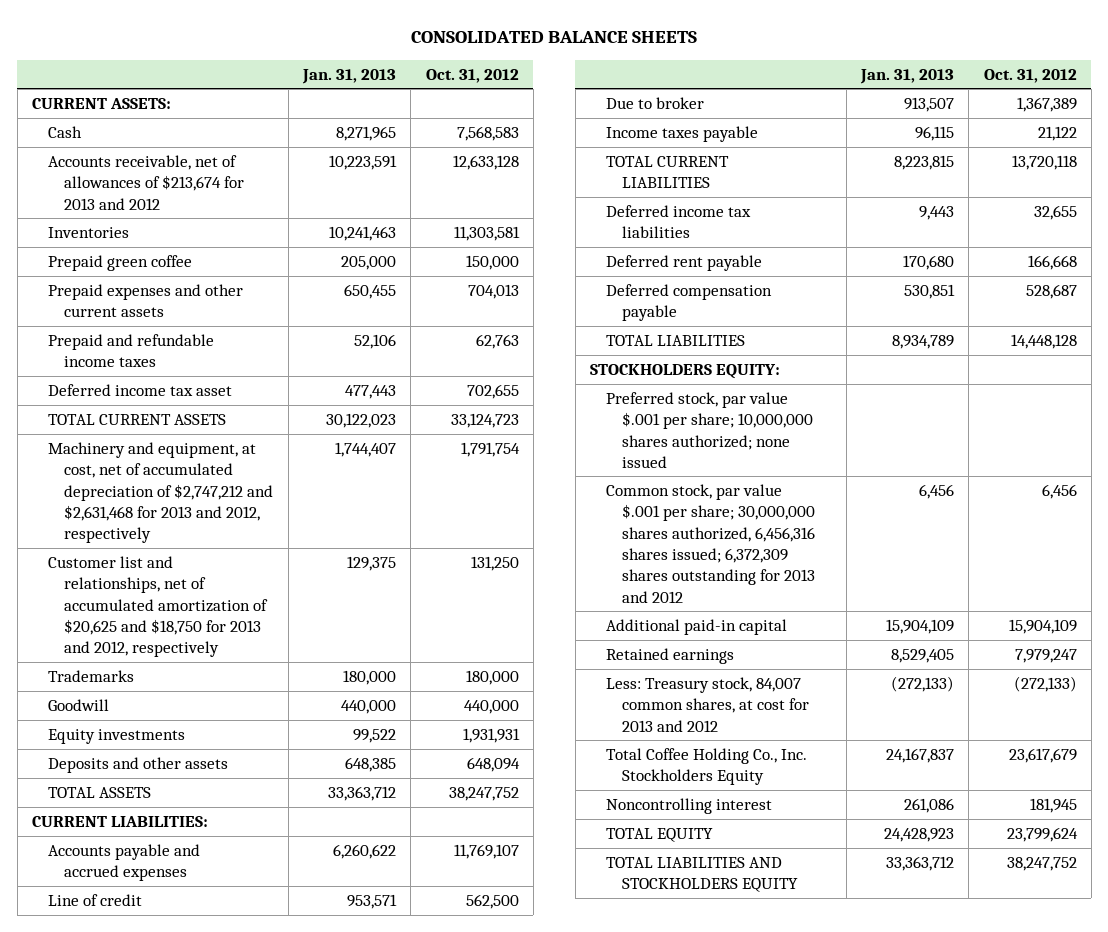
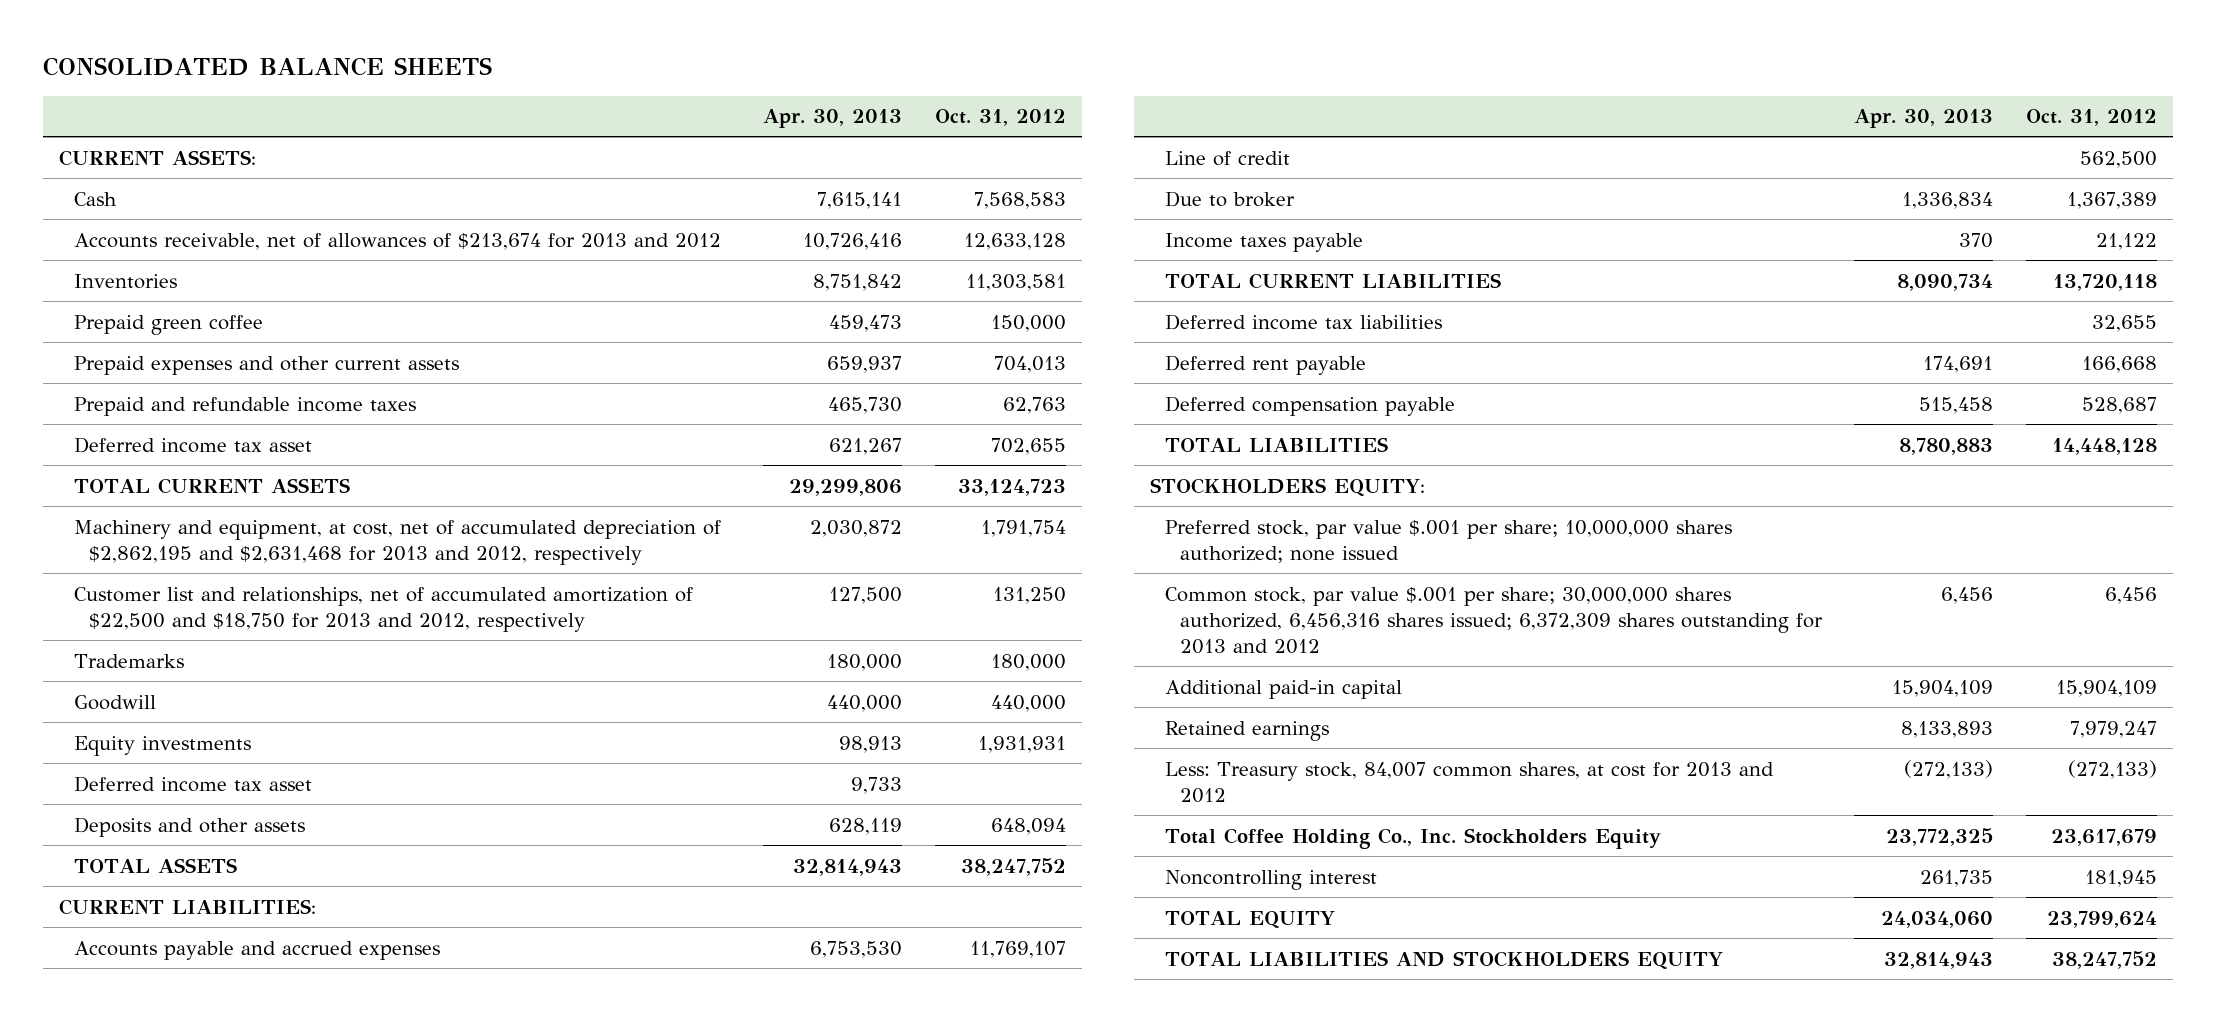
- | Jan. 31, 2013 | Oct. 31, 2012
+ | Apr. 30, 2013 | Oct. 31, 2012
- Machinery and equipment, at cost, net of accumulated depreciation of $2,747,212 and $2,631,468 for 2013 and 2012, respectively | 1,744,407 | 1,791,754
- Customer list and relationships, net of accumulated amortization of $20,625 and $18,750 for 2013 and 2012, respectively | 129,375 | 131,250
+ Machinery and equipment, at cost, net of accumulated depreciation of $2,862,195 and $2,631,468 for 2013 and 2012, respectively | 2,030,872 | 1,791,754
+ Customer list and relationships, net of accumulated amortization of $22,500 and $18,750 for 2013 and 2012, respectively | 127,500 | 131,250
+ Deferred income tax asset | 9,733 |

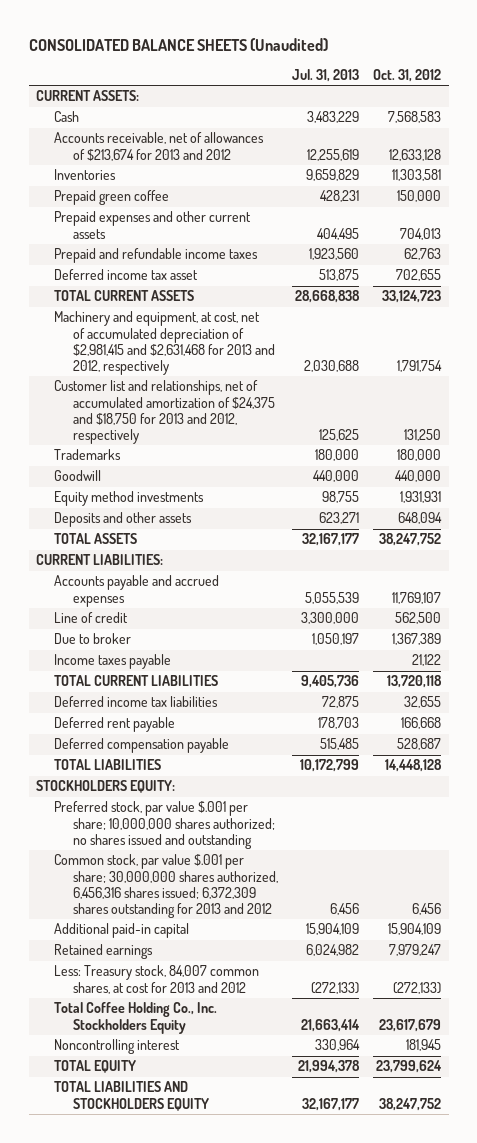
- CONSOLIDATED BALANCE SHEETS
+ CONSOLIDATED BALANCE SHEETS (Unaudited)
- | Apr. 30, 2013 | Oct. 31, 2012
+ | Jul. 31, 2013 | Oct. 31, 2012
- Machinery and equipment, at cost, net of accumulated depreciation of $2,862,195 and $2,631,468 for 2013 and 2012, respectively | 2,030,872 | 1,791,754
- Customer list and relationships, net of accumulated amortization of $22,500 and $18,750 for 2013 and 2012, respectively | 127,500 | 131,250
+ Machinery and equipment, at cost, net of accumulated depreciation of $2,981,415 and $2,631,468 for 2013 and 2012, respectively | 2,030,688 | 1,791,754
+ Customer list and relationships, net of accumulated amortization of $24,375 and $18,750 for 2013 and 2012, respectively | 125,625 | 131,250
- Equity investments | 98,913 | 1,931,931
- Deferred income tax asset | 9,733 |
+ Equity method investments | 98,755 | 1,931,931
- Preferred stock, par value $.001 per share; 10,000,000 shares authorized; none issued
+ Preferred stock, par value $.001 per share; 10,000,000 shares authorized; no shares issued and outstanding

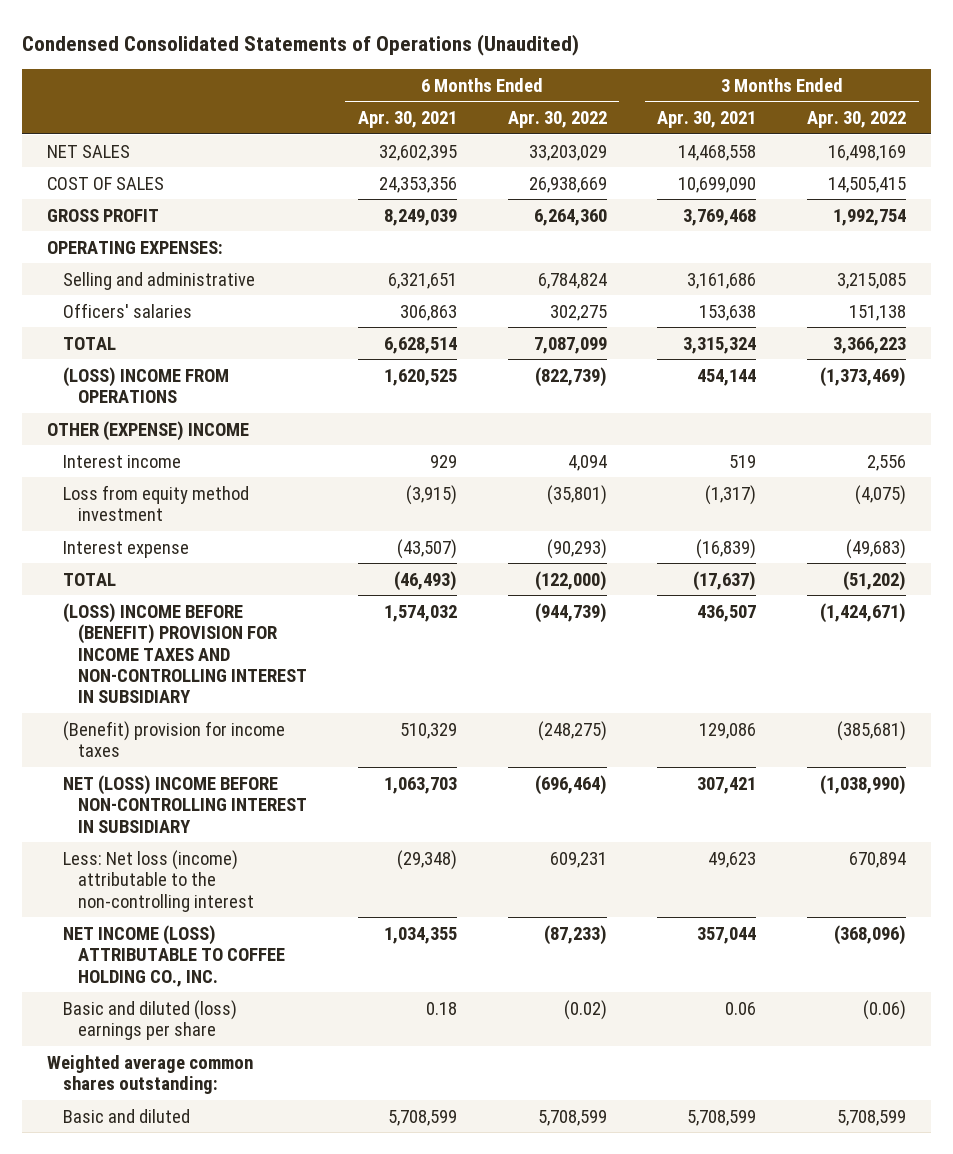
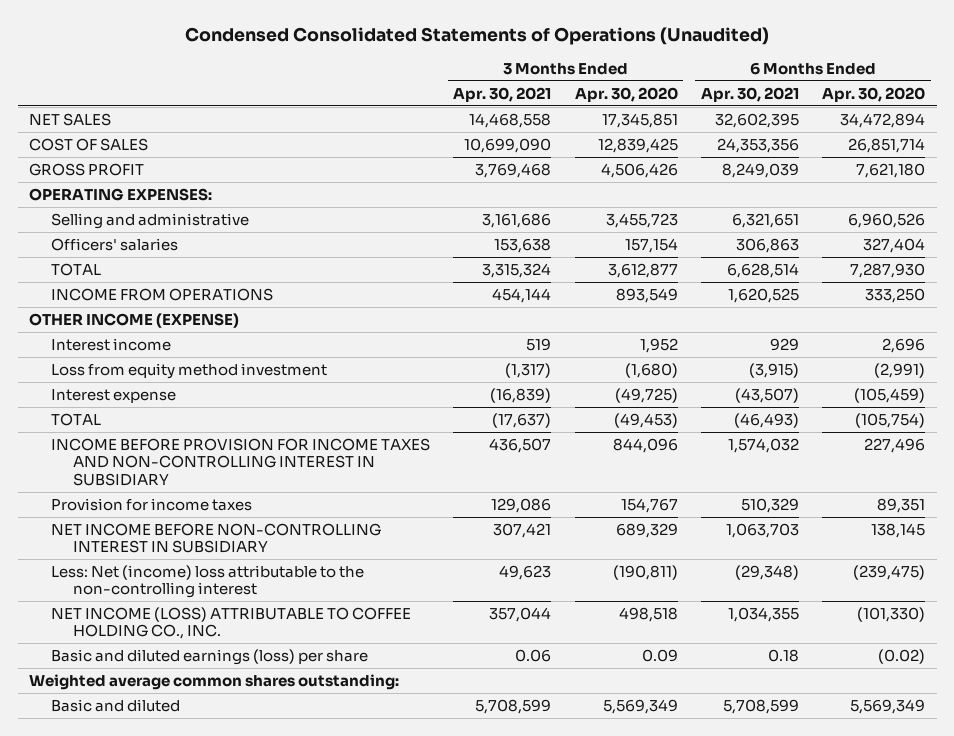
- | 6 Months Ended Apr. 30, 2021 | 6 Months Ended Apr. 30, 2022 | 3 Months Ended Apr. 30, 2021 | 3 Months Ended Apr. 30, 2022
+ | 3 Months Ended Apr. 30, 2021 | 3 Months Ended Apr. 30, 2020 | 6 Months Ended Apr. 30, 2021 | 6 Months Ended Apr. 30, 2020
- (LOSS) INCOME FROM OPERATIONS | 1,620,525 | (822,739) | 454,144 | (1,373,469)
- OTHER (EXPENSE) INCOME
+ INCOME FROM OPERATIONS | 454,144 | 893,549 | 1,620,525 | 333,250
+ OTHER INCOME (EXPENSE)
- (LOSS) INCOME BEFORE (BENEFIT) PROVISION FOR INCOME TAXES AND NON-CONTROLLING INTEREST IN SUBSIDIARY | 1,574,032 | (944,739) | 436,507 | (1,424,671)
- (Benefit) provision for income taxes | 510,329 | (248,275) | 129,086 | (385,681)
- NET (LOSS) INCOME BEFORE NON-CONTROLLING INTEREST IN SUBSIDIARY | 1,063,703 | (696,464) | 307,421 | (1,038,990)
- Less: Net loss (income) attributable to the non-controlling interest | (29,348) | 609,231 | 49,623 | 670,894
+ INCOME BEFORE PROVISION FOR INCOME TAXES AND NON-CONTROLLING INTEREST IN SUBSIDIARY | 436,507 | 844,096 | 1,574,032 | 227,496
+ Provision for income taxes | 129,086 | 154,767 | 510,329 | 89,351
+ NET INCOME BEFORE NON-CONTROLLING INTEREST IN SUBSIDIARY | 307,421 | 689,329 | 1,063,703 | 138,145
+ Less: Net (income) loss attributable to the non-controlling interest | 49,623 | (190,811) | (29,348) | (239,475)
- Basic and diluted (loss) earnings per share | 0.18 | (0.02) | 0.06 | (0.06)
+ Basic and diluted earnings (loss) per share | 0.06 | 0.09 | 0.18 | (0.02)

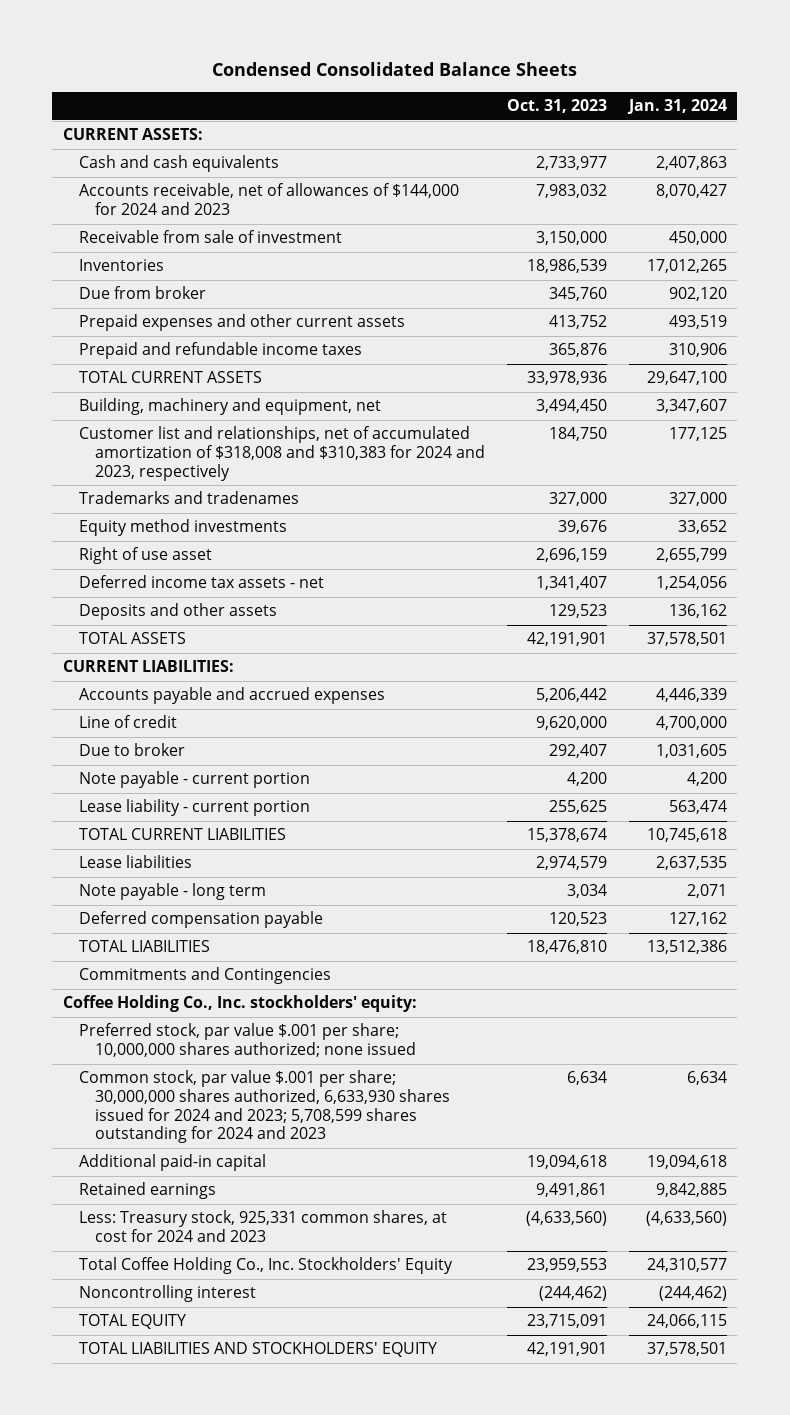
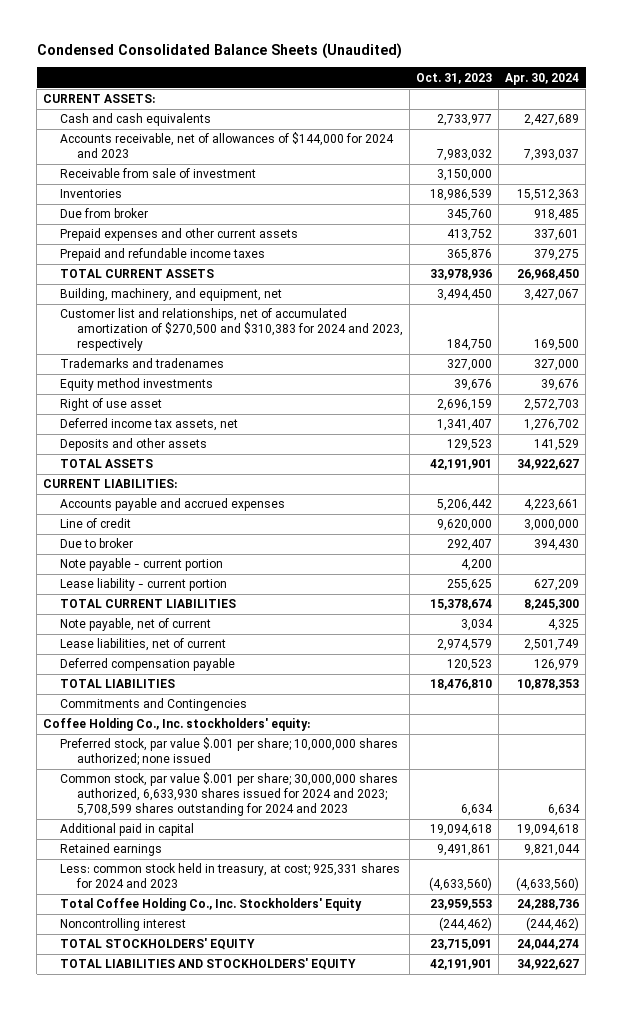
- Condensed Consolidated Balance Sheets
+ Condensed Consolidated Balance Sheets (Unaudited)
- | Oct. 31, 2023 | Jan. 31, 2024
+ | Oct. 31, 2023 | Apr. 30, 2024
- Building, machinery and equipment, net | 3,494,450 | 3,347,607
- Customer list and relationships, net of accumulated amortization of $318,008 and $310,383 for 2024 and 2023, respectively | 184,750 | 177,125
+ Building, machinery, and equipment, net | 3,494,450 | 3,427,067
+ Customer list and relationships, net of accumulated amortization of $270,500 and $310,383 for 2024 and 2023, respectively | 184,750 | 169,500
- Deferred income tax assets - net | 1,341,407 | 1,254,056
+ Deferred income tax assets, net | 1,341,407 | 1,276,702
- Lease liabilities | 2,974,579 | 2,637,535
- Note payable - long term | 3,034 | 2,071
+ Note payable, net of current | 3,034 | 4,325
+ Lease liabilities, net of current | 2,974,579 | 2,501,749
- Additional paid-in capital | 19,094,618 | 19,094,618
+ Additional paid in capital | 19,094,618 | 19,094,618
- Less: Treasury stock, 925,331 common shares, at cost for 2024 and 2023 | (4,633,560) | (4,633,560)
+ Less: common stock held in treasury, at cost; 925,331 shares for 2024 and 2023 | (4,633,560) | (4,633,560)
- TOTAL EQUITY | 23,715,091 | 24,066,115
+ TOTAL STOCKHOLDERS' EQUITY | 23,715,091 | 24,044,274

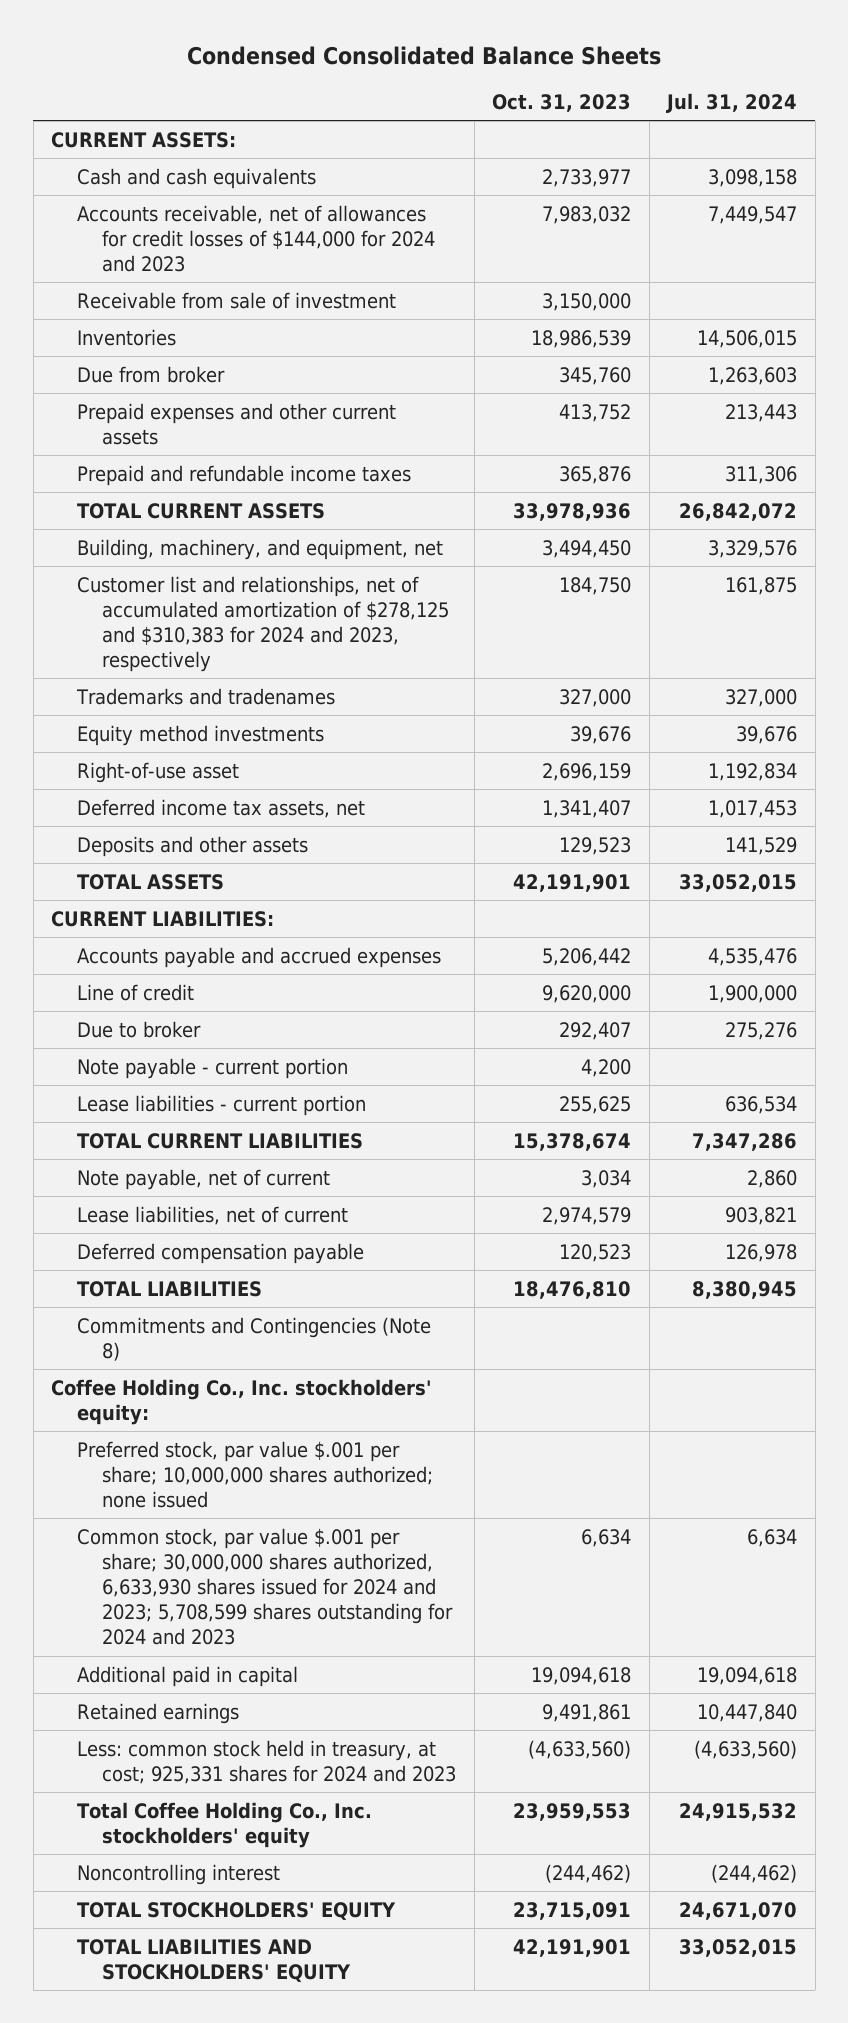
- Condensed Consolidated Balance Sheets (Unaudited)
+ Condensed Consolidated Balance Sheets
- | Oct. 31, 2023 | Apr. 30, 2024
+ | Oct. 31, 2023 | Jul. 31, 2024
- Accounts receivable, net of allowances of $144,000 for 2024 and 2023 | 7,983,032 | 7,393,037
+ Accounts receivable, net of allowances for credit losses of $144,000 for 2024 and 2023 | 7,983,032 | 7,449,547
- Customer list and relationships, net of accumulated amortization of $270,500 and $310,383 for 2024 and 2023, respectively | 184,750 | 169,500
+ Customer list and relationships, net of accumulated amortization of $278,125 and $310,383 for 2024 and 2023, respectively | 184,750 | 161,875
- Right of use asset | 2,696,159 | 2,572,703
+ Right-of-use asset | 2,696,159 | 1,192,834
- Lease liability - current portion | 255,625 | 627,209
+ Lease liabilities - current portion | 255,625 | 636,534
- Commitments and Contingencies
+ Commitments and Contingencies (Note 8)
- Total Coffee Holding Co., Inc. Stockholders' Equity | 23,959,553 | 24,288,736
+ Total Coffee Holding Co., Inc. stockholders' equity | 23,959,553 | 24,915,532

